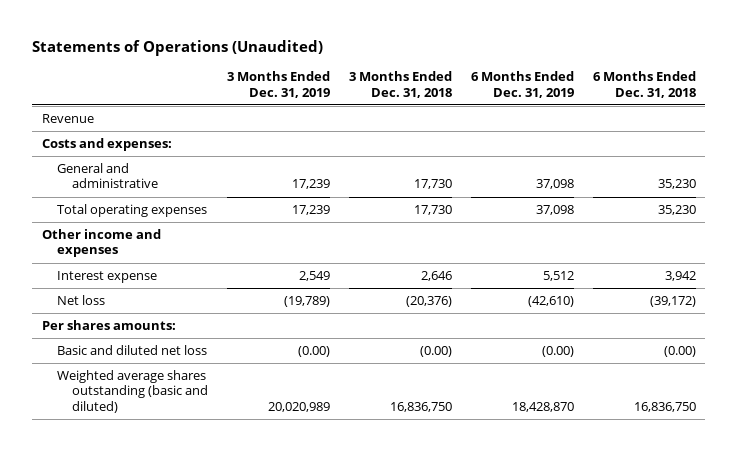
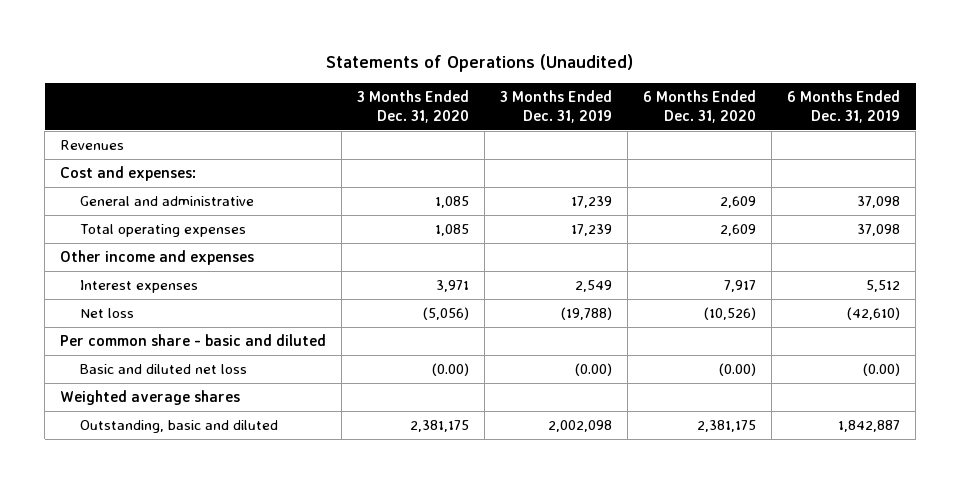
- | 3 Months Ended Dec. 31, 2019 | 3 Months Ended Dec. 31, 2018 | 6 Months Ended Dec. 31, 2019 | 6 Months Ended Dec. 31, 2018
+ | 3 Months Ended Dec. 31, 2020 | 3 Months Ended Dec. 31, 2019 | 6 Months Ended Dec. 31, 2020 | 6 Months Ended Dec. 31, 2019
- Revenue
- Costs and expenses:
+ Revenues
+ Cost and expenses:
- Interest expense | 2,549 | 2,646 | 5,512 | 3,942
- Net loss | (19,789) | (20,376) | (42,610) | (39,172)
- Per shares amounts:
+ Interest expenses | 3,971 | 2,549 | 7,917 | 5,512
+ Net loss | (5,056) | (19,788) | (10,526) | (42,610)
+ Per common share - basic and diluted
- Weighted average shares outstanding (basic and diluted) | 20,020,989 | 16,836,750 | 18,428,870 | 16,836,750
+ Weighted average shares
+ Outstanding, basic and diluted | 2,381,175 | 2,002,098 | 2,381,175 | 1,842,887

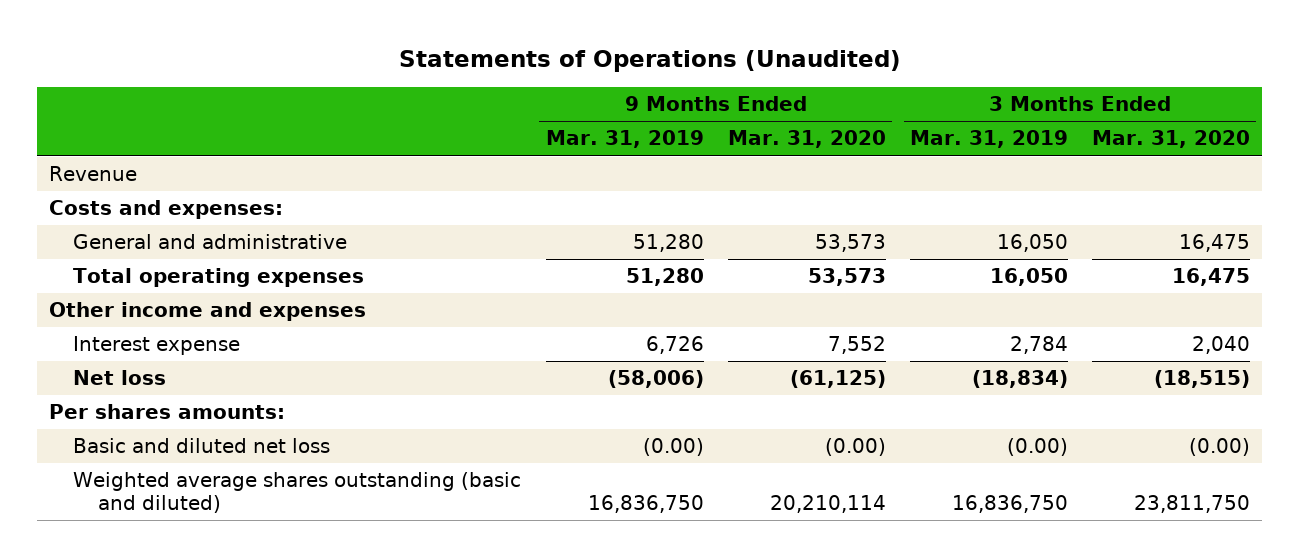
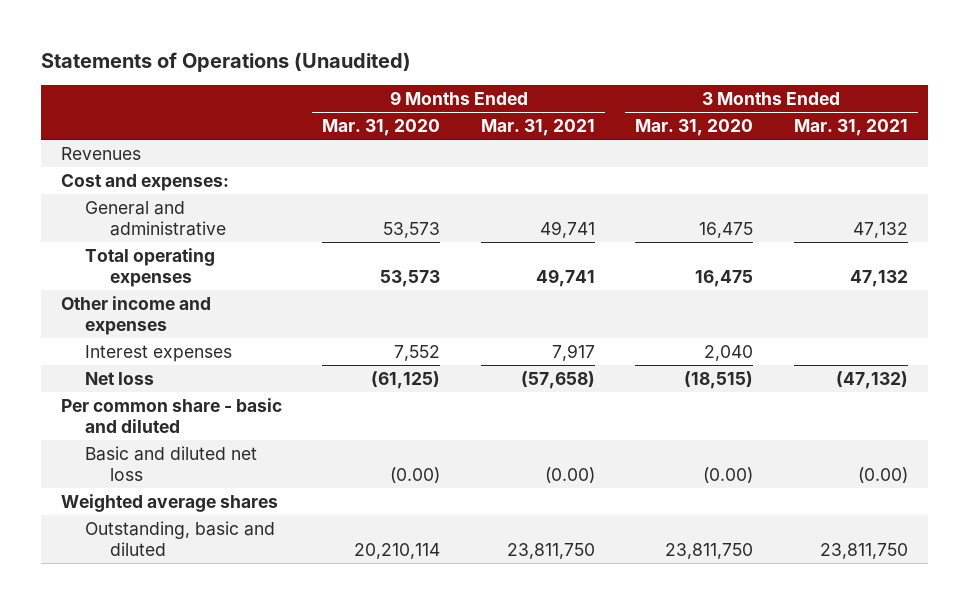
- | 9 Months Ended Mar. 31, 2019 | 9 Months Ended Mar. 31, 2020 | 3 Months Ended Mar. 31, 2019 | 3 Months Ended Mar. 31, 2020
+ | 9 Months Ended Mar. 31, 2020 | 9 Months Ended Mar. 31, 2021 | 3 Months Ended Mar. 31, 2020 | 3 Months Ended Mar. 31, 2021
- Revenue
- Costs and expenses:
+ Revenues
+ Cost and expenses:
- Interest expense | 6,726 | 7,552 | 2,784 | 2,040
+ Interest expenses | 7,552 | 7,917 | 2,040 |
- Per shares amounts:
+ Per common share - basic and diluted
- Weighted average shares outstanding (basic and diluted) | 16,836,750 | 20,210,114 | 16,836,750 | 23,811,750
+ Weighted average shares
+ Outstanding, basic and diluted | 20,210,114 | 23,811,750 | 23,811,750 | 23,811,750

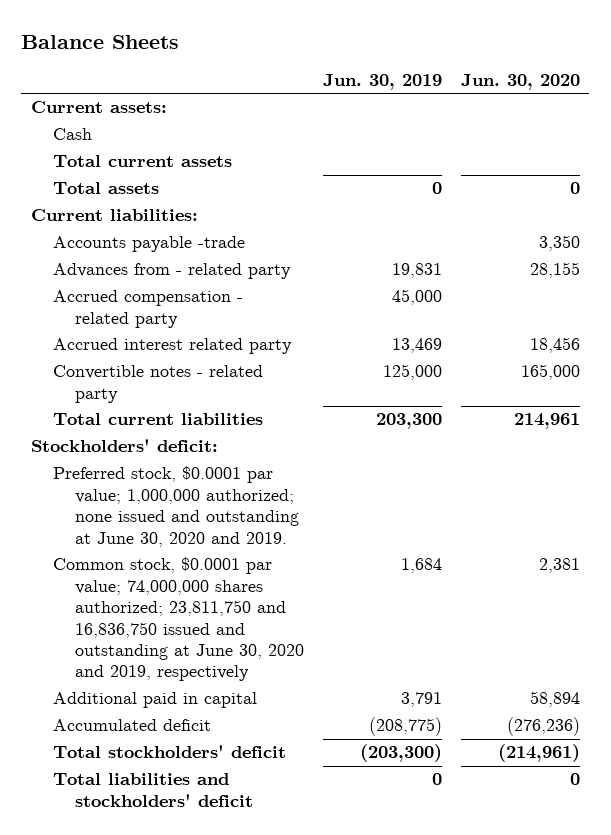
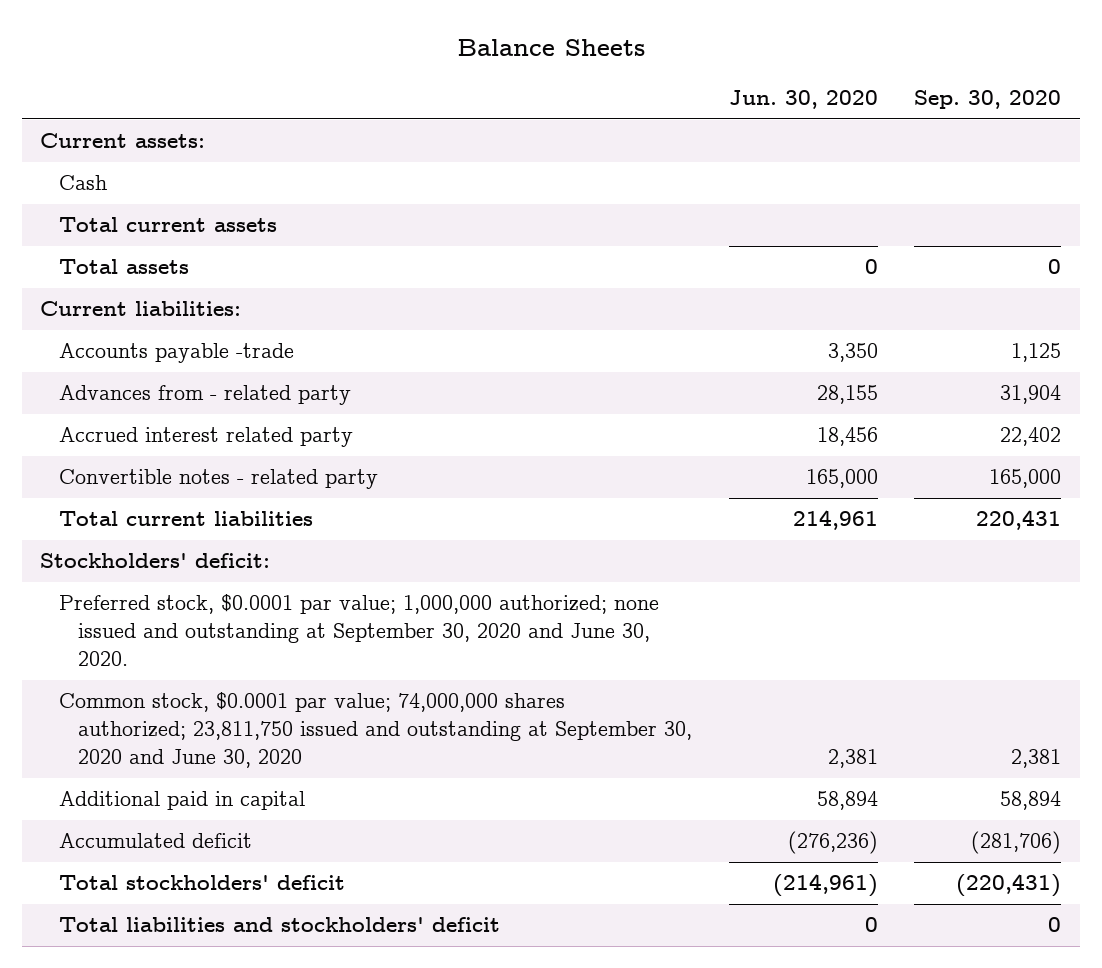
- | Jun. 30, 2019 | Jun. 30, 2020
+ | Jun. 30, 2020 | Sep. 30, 2020
- Accrued compensation - related party | 45,000 |
- Preferred stock, $0.0001 par value; 1,000,000 authorized; none issued and outstanding at June 30, 2020 and 2019.
- Common stock, $0.0001 par value; 74,000,000 shares authorized; 23,811,750 and 16,836,750 issued and outstanding at June 30, 2020 and 2019, respectively | 1,684 | 2,381
+ Preferred stock, $0.0001 par value; 1,000,000 authorized; none issued and outstanding at September 30, 2020 and June 30, 2020.
+ Common stock, $0.0001 par value; 74,000,000 shares authorized; 23,811,750 issued and outstanding at September 30, 2020 and June 30, 2020 | 2,381 | 2,381

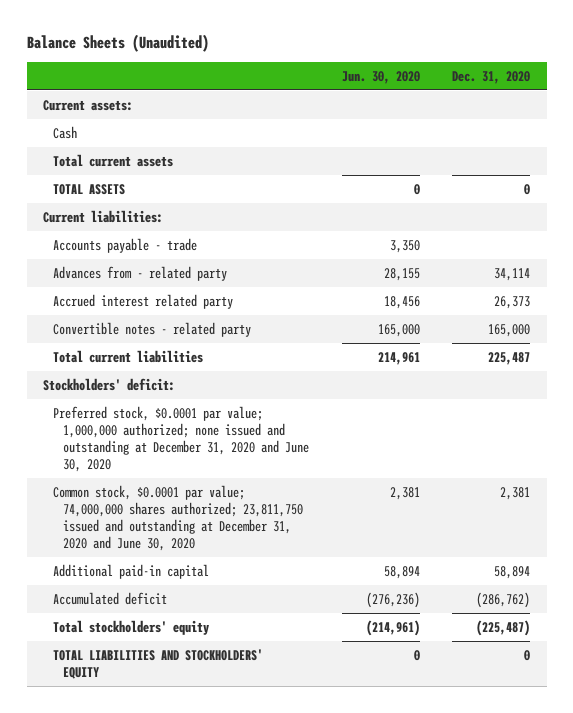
- Balance Sheets
+ Balance Sheets (Unaudited)
- | Jun. 30, 2020 | Sep. 30, 2020
+ | Jun. 30, 2020 | Dec. 31, 2020
- Total assets | 0 | 0
+ TOTAL ASSETS | 0 | 0
- Accounts payable -trade | 3,350 | 1,125
+ Accounts payable - trade | 3,350 |
- Preferred stock, $0.0001 par value; 1,000,000 authorized; none issued and outstanding at September 30, 2020 and June 30, 2020.
- Common stock, $0.0001 par value; 74,000,000 shares authorized; 23,811,750 issued and outstanding at September 30, 2020 and June 30, 2020 | 2,381 | 2,381
- Additional paid in capital | 58,894 | 58,894
+ Preferred stock, $0.0001 par value; 1,000,000 authorized; none issued and outstanding at December 31, 2020 and June 30, 2020
+ Common stock, $0.0001 par value; 74,000,000 shares authorized; 23,811,750 issued and outstanding at December 31, 2020 and June 30, 2020 | 2,381 | 2,381
+ Additional paid-in capital | 58,894 | 58,894
- Total stockholders' deficit | (214,961) | (220,431)
- Total liabilities and stockholders' deficit | 0 | 0
+ Total stockholders' equity | (214,961) | (225,487)
+ TOTAL LIABILITIES AND STOCKHOLDERS' EQUITY | 0 | 0

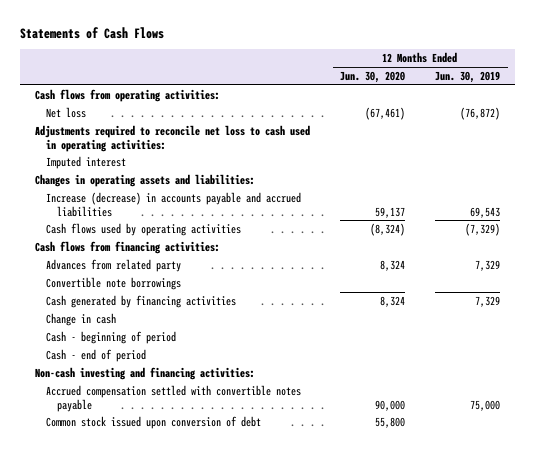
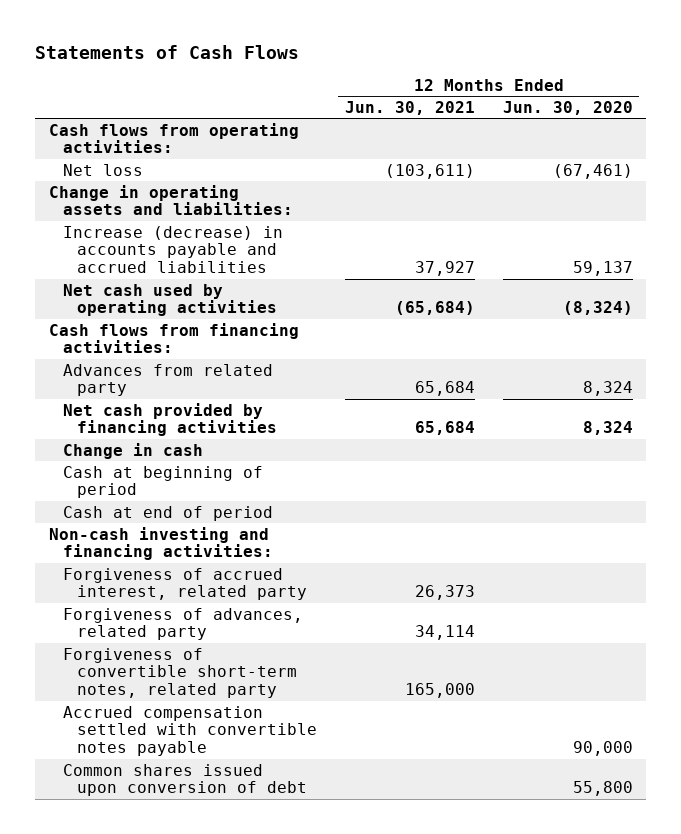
- | 12 Months Ended Jun. 30, 2020 | 12 Months Ended Jun. 30, 2019
+ | 12 Months Ended Jun. 30, 2021 | 12 Months Ended Jun. 30, 2020
- Adjustments required to reconcile net loss to cash used in operating activities:
- Imputed interest
- Changes in operating assets and liabilities:
+ Change in operating assets and liabilities:
- Cash flows used by operating activities | (8,324) | (7,329)
+ Net cash used by operating activities | (65,684) | (8,324)
- Convertible note borrowings
- Cash generated by financing activities | 8,324 | 7,329
+ Net cash provided by financing activities | 65,684 | 8,324
- Cash - beginning of period
- Cash - end of period
+ Cash at beginning of period
+ Cash at end of period
+ Forgiveness of accrued interest, related party | 26,373 |
+ Forgiveness of advances, related party | 34,114 |
+ Forgiveness of convertible short-term notes, related party | 165,000 |
- Common stock issued upon conversion of debt | 55,800 |
+ Common shares issued upon conversion of debt | | 55,800

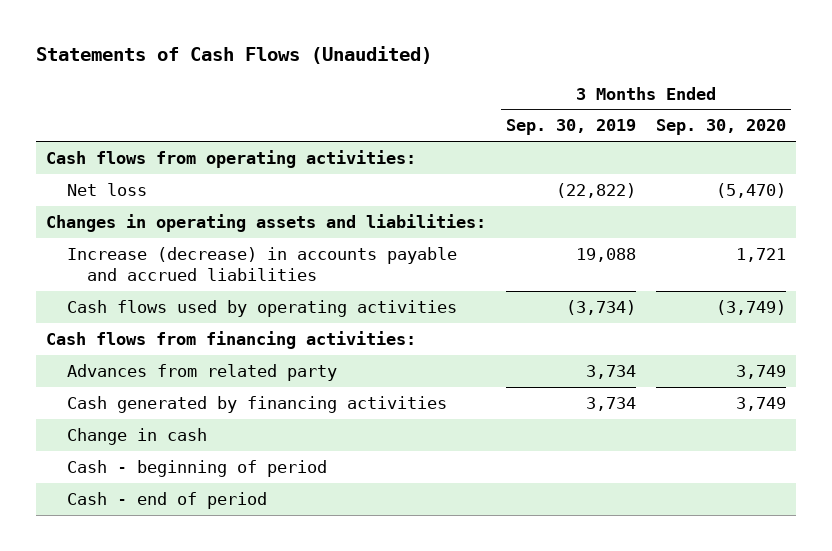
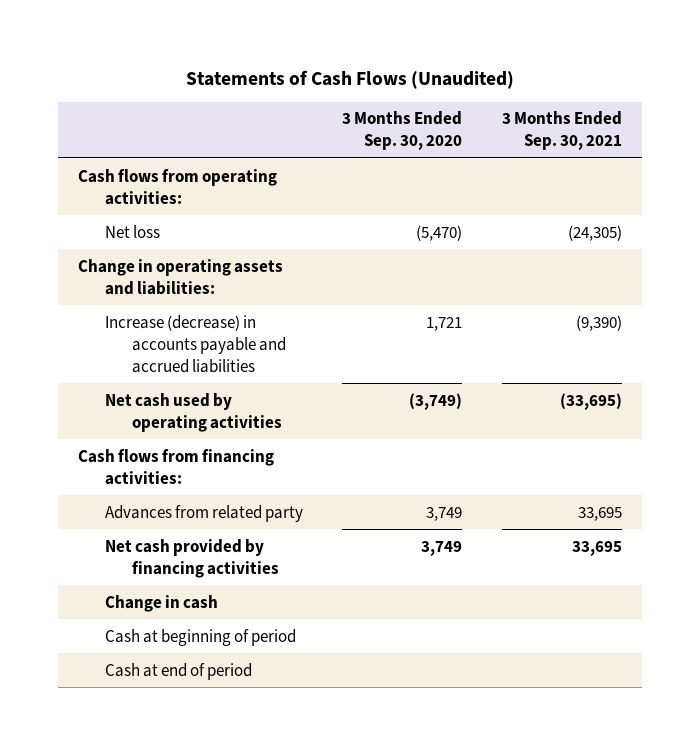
- | 3 Months Ended Sep. 30, 2019 | 3 Months Ended Sep. 30, 2020
+ | 3 Months Ended Sep. 30, 2020 | 3 Months Ended Sep. 30, 2021
- Changes in operating assets and liabilities:
+ Change in operating assets and liabilities:
- Cash flows used by operating activities | (3,734) | (3,749)
+ Net cash used by operating activities | (3,749) | (33,695)
- Cash generated by financing activities | 3,734 | 3,749
+ Net cash provided by financing activities | 3,749 | 33,695
- Cash - beginning of period
- Cash - end of period
+ Cash at beginning of period
+ Cash at end of period

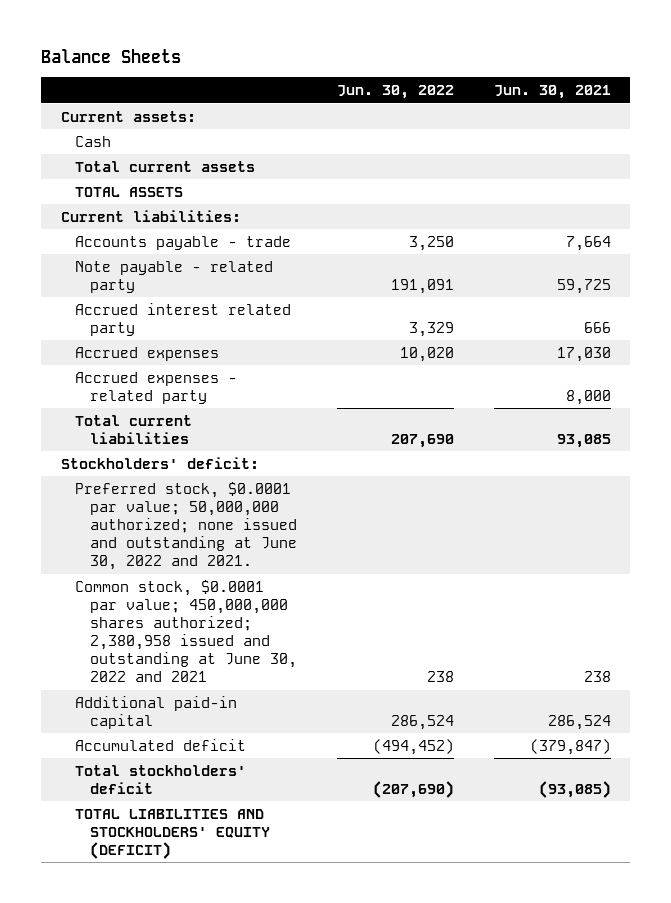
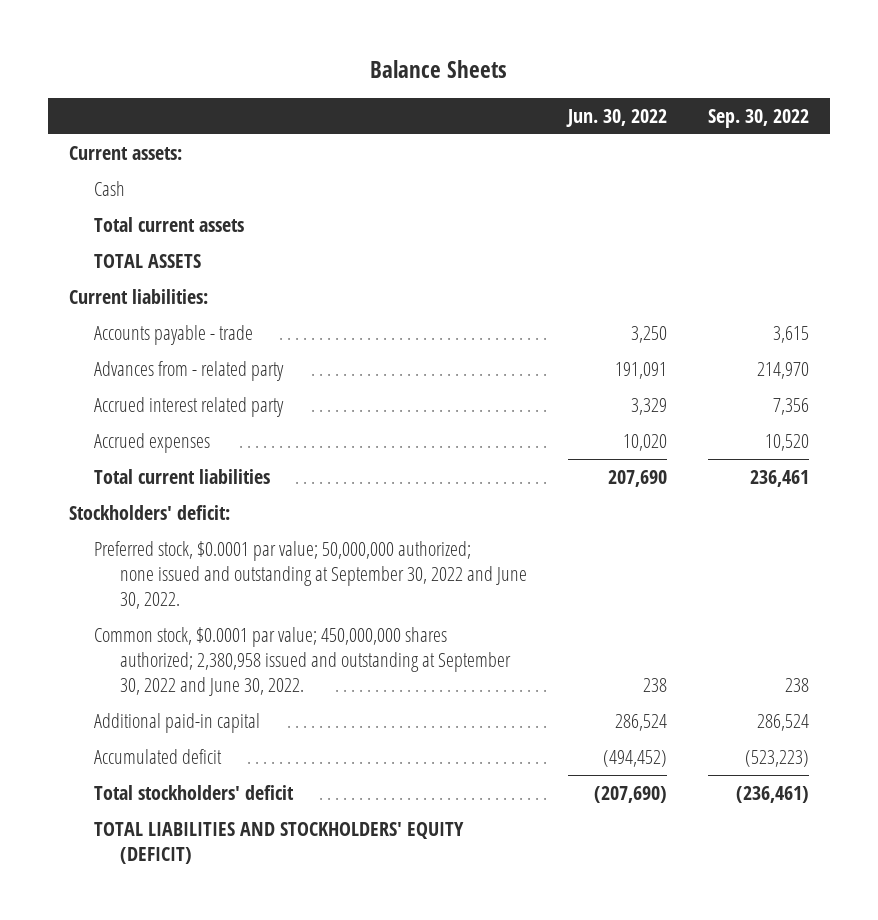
- | Jun. 30, 2022 | Jun. 30, 2021
+ | Jun. 30, 2022 | Sep. 30, 2022
- Note payable - related party | 191,091 | 59,725
+ Advances from - related party | 191,091 | 214,970
- Accrued expenses - related party | | 8,000
- Preferred stock, $0.0001 par value; 50,000,000 authorized; none issued and outstanding at June 30, 2022 and 2021.
- Common stock, $0.0001 par value; 450,000,000 shares authorized; 2,380,958 issued and outstanding at June 30, 2022 and 2021 | 238 | 238
+ Preferred stock, $0.0001 par value; 50,000,000 authorized; none issued and outstanding at September 30, 2022 and June 30, 2022.
+ Common stock, $0.0001 par value; 450,000,000 shares authorized; 2,380,958 issued and outstanding at September 30, 2022 and June 30, 2022. | 238 | 238

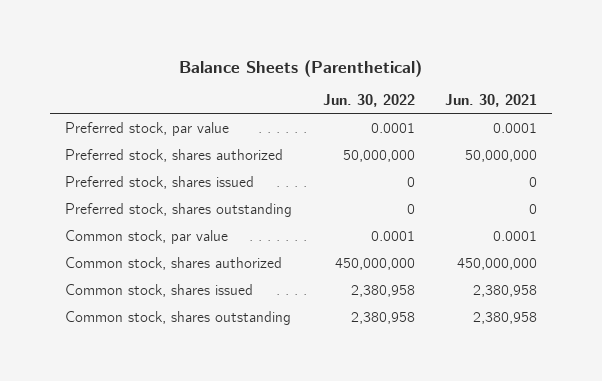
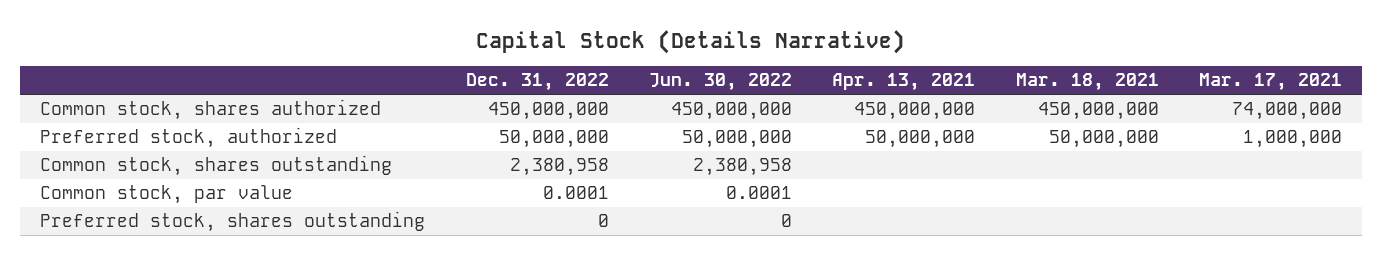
- Balance Sheets (Parenthetical)
+ Capital Stock (Details Narrative)
- | Jun. 30, 2022 | Jun. 30, 2021
+ | Dec. 31, 2022 | Jun. 30, 2022 | Apr. 13, 2021 | Mar. 18, 2021 | Mar. 17, 2021
- Preferred stock, par value | 0.0001 | 0.0001
- Preferred stock, shares authorized | 50,000,000 | 50,000,000
- Preferred stock, shares issued | 0 | 0
- Common stock, shares issued | 2,380,958 | 2,380,958
+ Preferred stock, authorized | 50,000,000 | 50,000,000 | 50,000,000 | 50,000,000 | 1,000,000
moved down: Common stock, par value | 0.0001 | 0.0001 | | |
moved down: Preferred stock, shares outstanding | 0 | 0 | | |

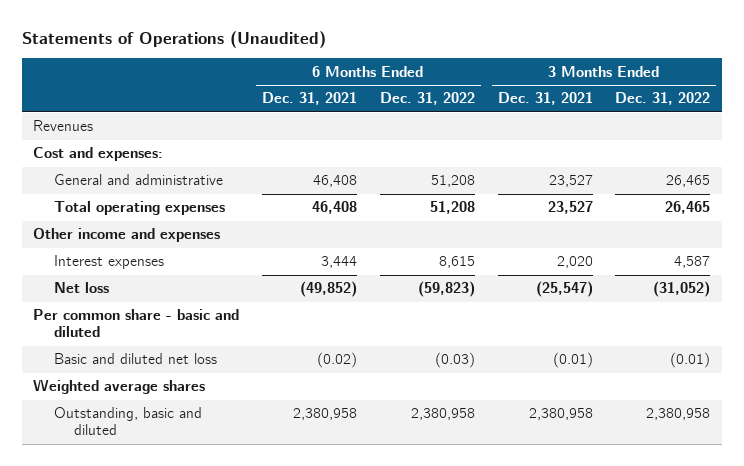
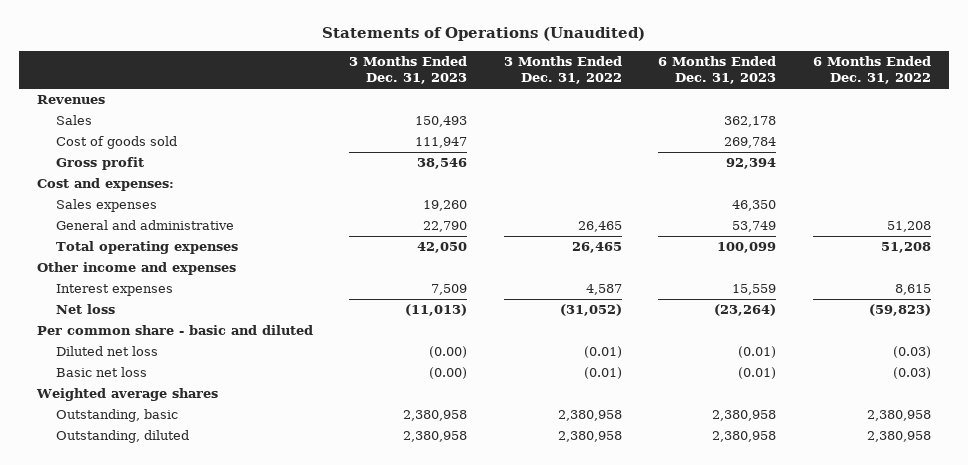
- | 6 Months Ended Dec. 31, 2021 | 6 Months Ended Dec. 31, 2022 | 3 Months Ended Dec. 31, 2021 | 3 Months Ended Dec. 31, 2022
+ | 3 Months Ended Dec. 31, 2023 | 3 Months Ended Dec. 31, 2022 | 6 Months Ended Dec. 31, 2023 | 6 Months Ended Dec. 31, 2022
+ Sales | 150,493 | | 362,178 |
+ Cost of goods sold | 111,947 | | 269,784 |
+ Gross profit | 38,546 | | 92,394 |
+ Sales expenses | 19,260 | | 46,350 |
- Basic and diluted net loss | (0.02) | (0.03) | (0.01) | (0.01)
+ Diluted net loss | (0.00) | (0.01) | (0.01) | (0.03)
+ Basic net loss | (0.00) | (0.01) | (0.01) | (0.03)
- Outstanding, basic and diluted | 2,380,958 | 2,380,958 | 2,380,958 | 2,380,958
+ Outstanding, basic | 2,380,958 | 2,380,958 | 2,380,958 | 2,380,958
+ Outstanding, diluted | 2,380,958 | 2,380,958 | 2,380,958 | 2,380,958

